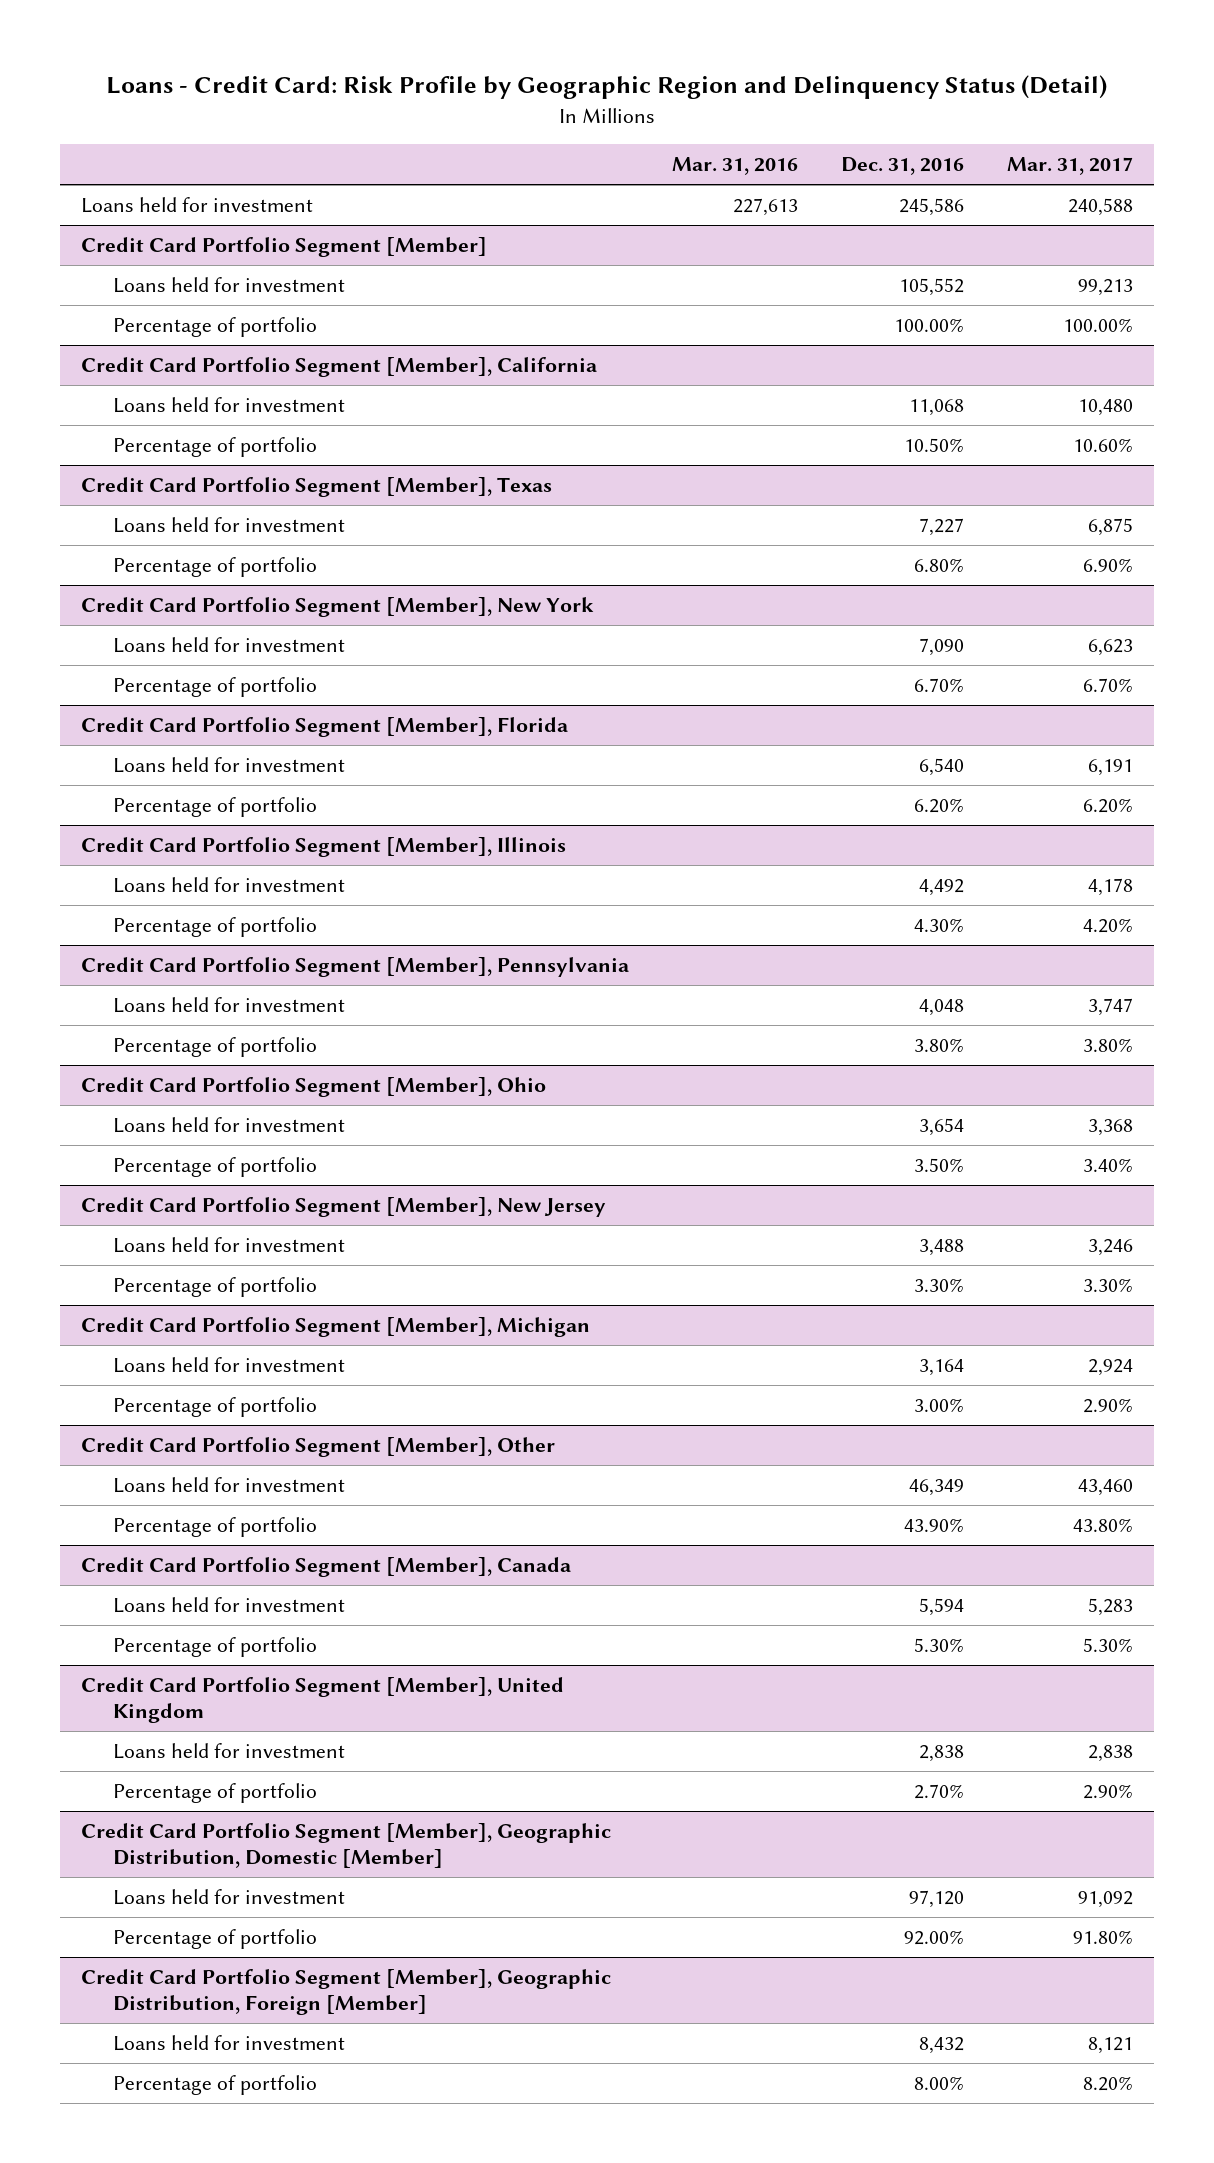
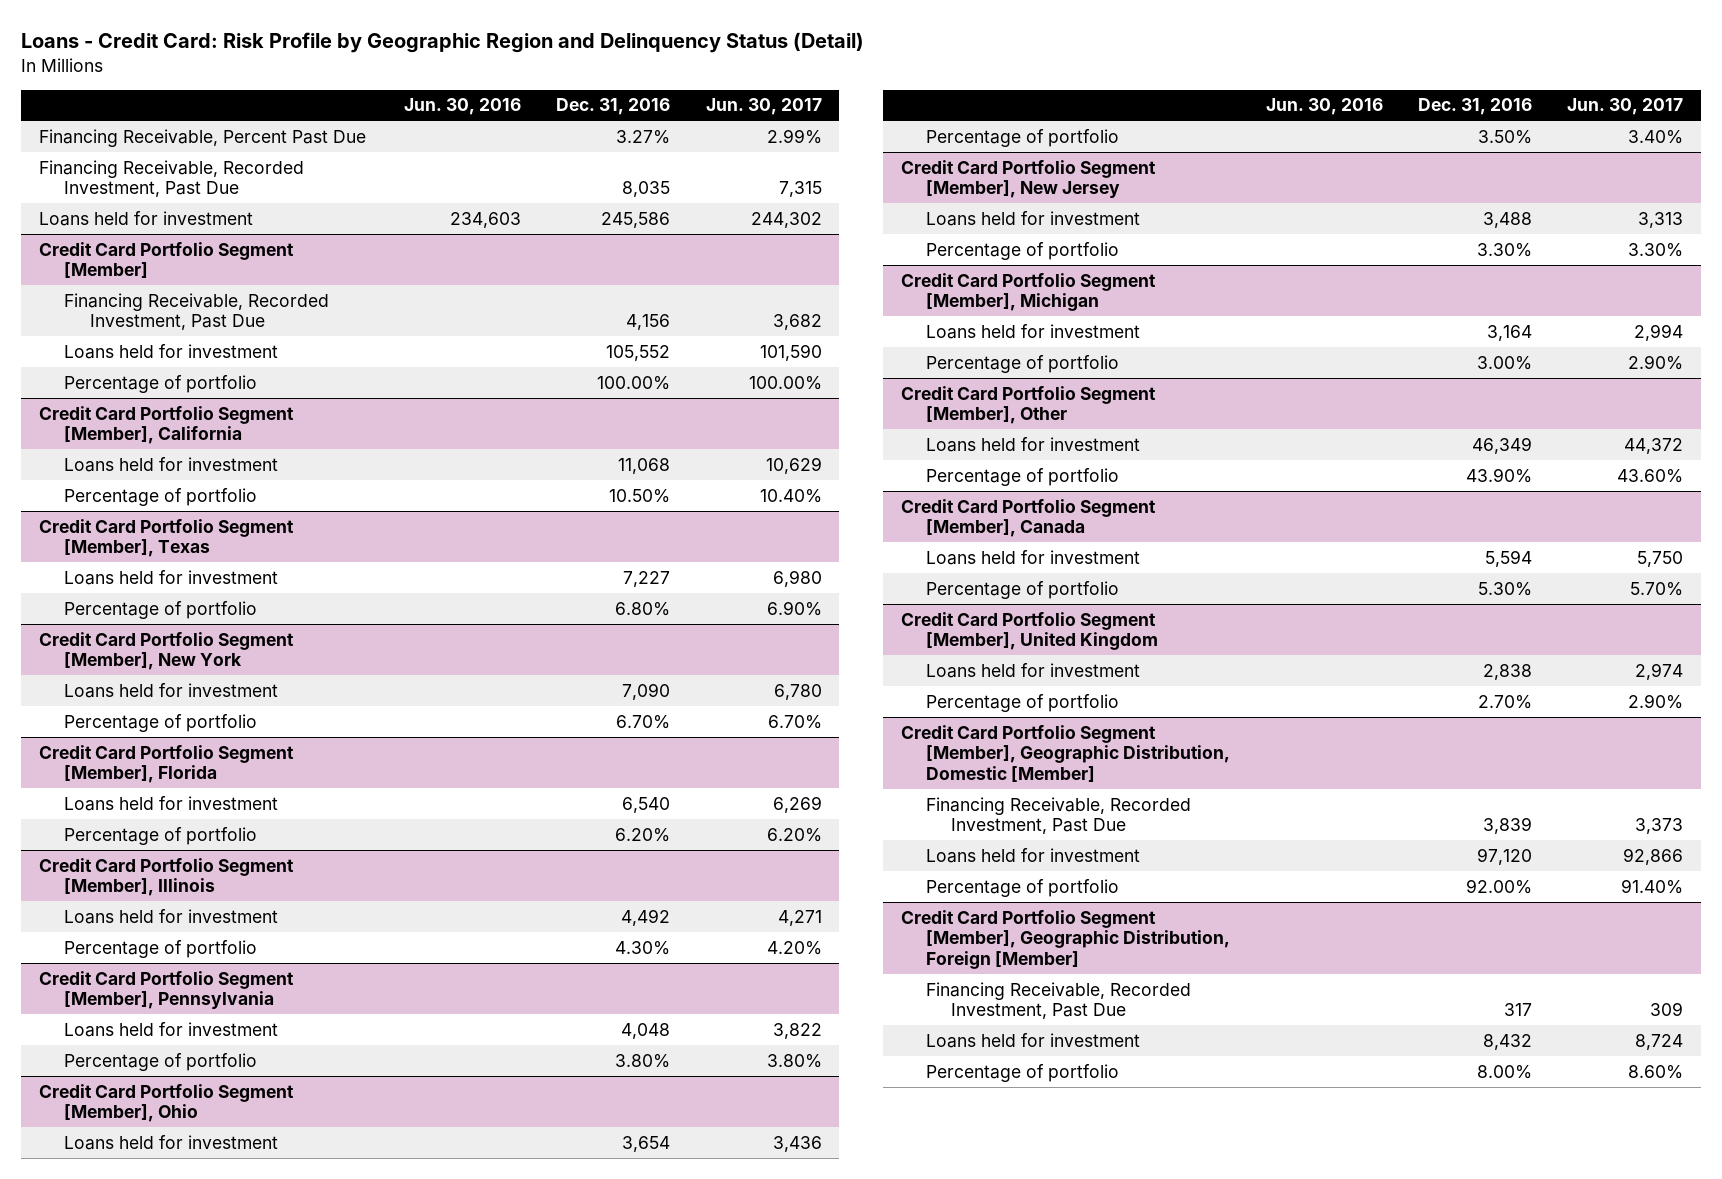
- | Mar. 31, 2016 | Dec. 31, 2016 | Mar. 31, 2017
+ | Jun. 30, 2016 | Dec. 31, 2016 | Jun. 30, 2017
+ Financing Receivable, Percent Past Due | | 3.27% | 2.99%
+ Financing Receivable, Recorded Investment, Past Due | | 8,035 | 7,315
@ Credit Card Portfolio Segment [Member]
+ Financing Receivable, Recorded Investment, Past Due | | 4,156 | 3,682
@ Credit Card Portfolio Segment [Member], Geographic Distribution, Domestic [Member]
+ Financing Receivable, Recorded Investment, Past Due | | 3,839 | 3,373
@ Credit Card Portfolio Segment [Member], Geographic Distribution, Foreign [Member]
+ Financing Receivable, Recorded Investment, Past Due | | 317 | 309

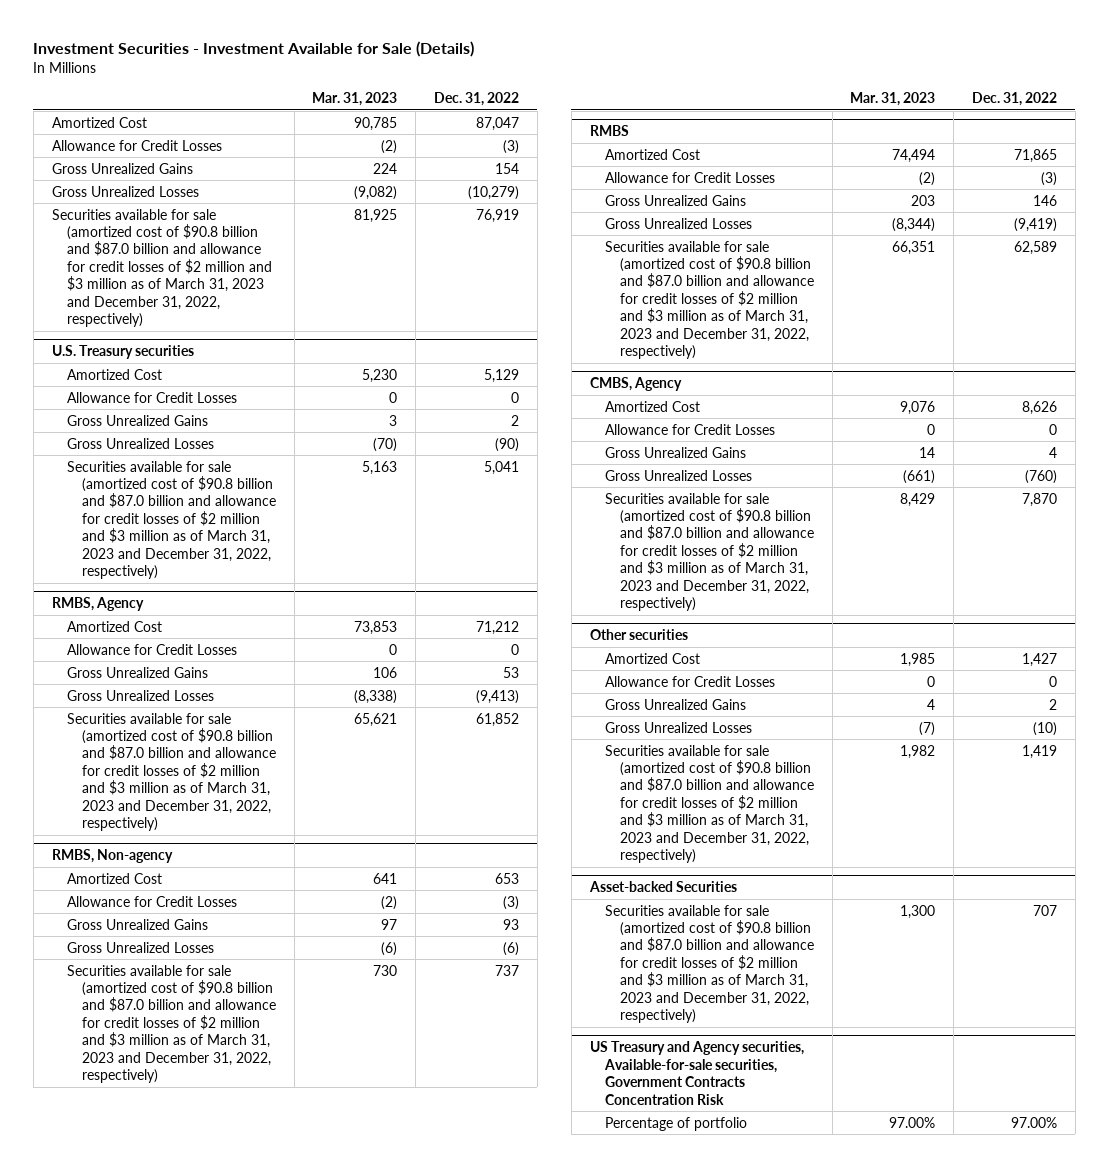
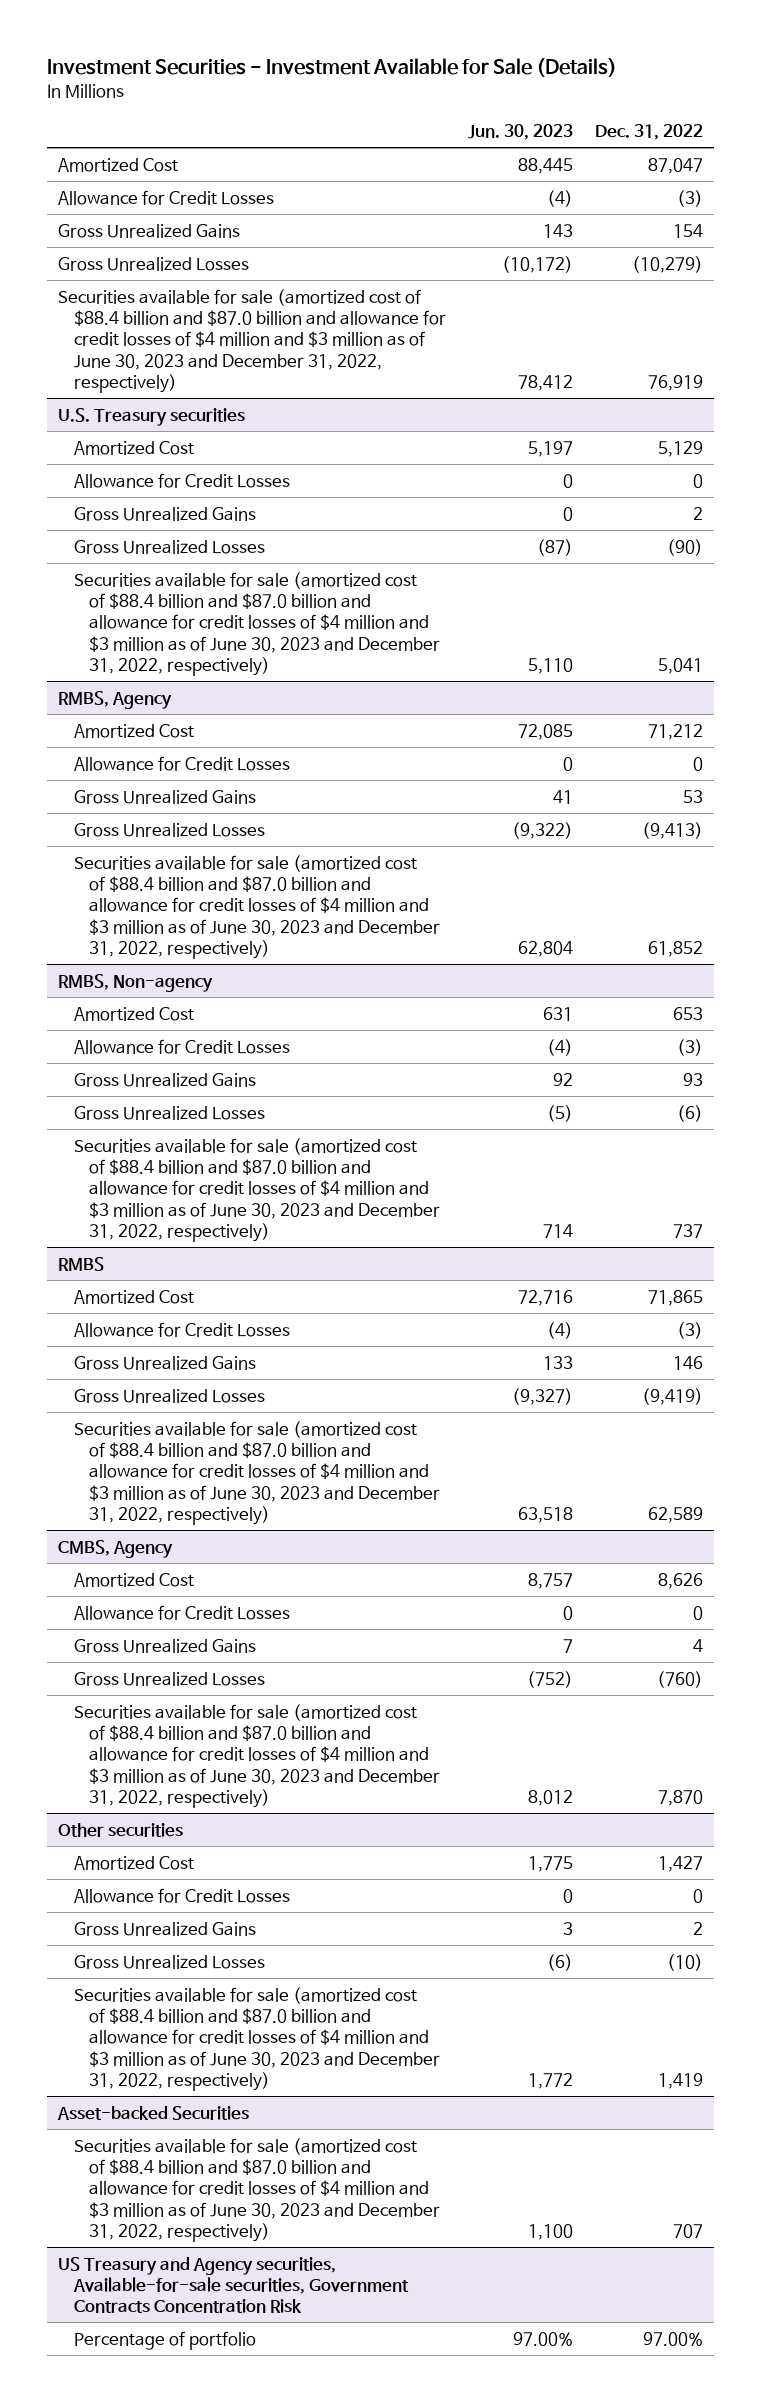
- | Mar. 31, 2023 | Dec. 31, 2022
+ | Jun. 30, 2023 | Dec. 31, 2022
- Securities available for sale (amortized cost of $90.8 billion and $87.0 billion and allowance for credit losses of $2 million and $3 million as of March 31, 2023 and December 31, 2022, respectively) | 81,925 | 76,919
+ Securities available for sale (amortized cost of $88.4 billion and $87.0 billion and allowance for credit losses of $4 million and $3 million as of June 30, 2023 and December 31, 2022, respectively) | 78,412 | 76,919
@ U.S. Treasury securities
- Securities available for sale (amortized cost of $90.8 billion and $87.0 billion and allowance for credit losses of $2 million and $3 million as of March 31, 2023 and December 31, 2022, respectively) | 5,163 | 5,041
+ Securities available for sale (amortized cost of $88.4 billion and $87.0 billion and allowance for credit losses of $4 million and $3 million as of June 30, 2023 and December 31, 2022, respectively) | 5,110 | 5,041
@ RMBS, Agency
- Securities available for sale (amortized cost of $90.8 billion and $87.0 billion and allowance for credit losses of $2 million and $3 million as of March 31, 2023 and December 31, 2022, respectively) | 65,621 | 61,852
+ Securities available for sale (amortized cost of $88.4 billion and $87.0 billion and allowance for credit losses of $4 million and $3 million as of June 30, 2023 and December 31, 2022, respectively) | 62,804 | 61,852
@ RMBS, Non-agency
- Securities available for sale (amortized cost of $90.8 billion and $87.0 billion and allowance for credit losses of $2 million and $3 million as of March 31, 2023 and December 31, 2022, respectively) | 730 | 737
+ Securities available for sale (amortized cost of $88.4 billion and $87.0 billion and allowance for credit losses of $4 million and $3 million as of June 30, 2023 and December 31, 2022, respectively) | 714 | 737
@ RMBS
- Securities available for sale (amortized cost of $90.8 billion and $87.0 billion and allowance for credit losses of $2 million and $3 million as of March 31, 2023 and December 31, 2022, respectively) | 66,351 | 62,589
+ Securities available for sale (amortized cost of $88.4 billion and $87.0 billion and allowance for credit losses of $4 million and $3 million as of June 30, 2023 and December 31, 2022, respectively) | 63,518 | 62,589
@ CMBS, Agency
- Securities available for sale (amortized cost of $90.8 billion and $87.0 billion and allowance for credit losses of $2 million and $3 million as of March 31, 2023 and December 31, 2022, respectively) | 8,429 | 7,870
+ Securities available for sale (amortized cost of $88.4 billion and $87.0 billion and allowance for credit losses of $4 million and $3 million as of June 30, 2023 and December 31, 2022, respectively) | 8,012 | 7,870
@ Other securities
- Securities available for sale (amortized cost of $90.8 billion and $87.0 billion and allowance for credit losses of $2 million and $3 million as of March 31, 2023 and December 31, 2022, respectively) | 1,982 | 1,419
+ Securities available for sale (amortized cost of $88.4 billion and $87.0 billion and allowance for credit losses of $4 million and $3 million as of June 30, 2023 and December 31, 2022, respectively) | 1,772 | 1,419
@ Asset-backed Securities
- Securities available for sale (amortized cost of $90.8 billion and $87.0 billion and allowance for credit losses of $2 million and $3 million as of March 31, 2023 and December 31, 2022, respectively) | 1,300 | 707
+ Securities available for sale (amortized cost of $88.4 billion and $87.0 billion and allowance for credit losses of $4 million and $3 million as of June 30, 2023 and December 31, 2022, respectively) | 1,100 | 707

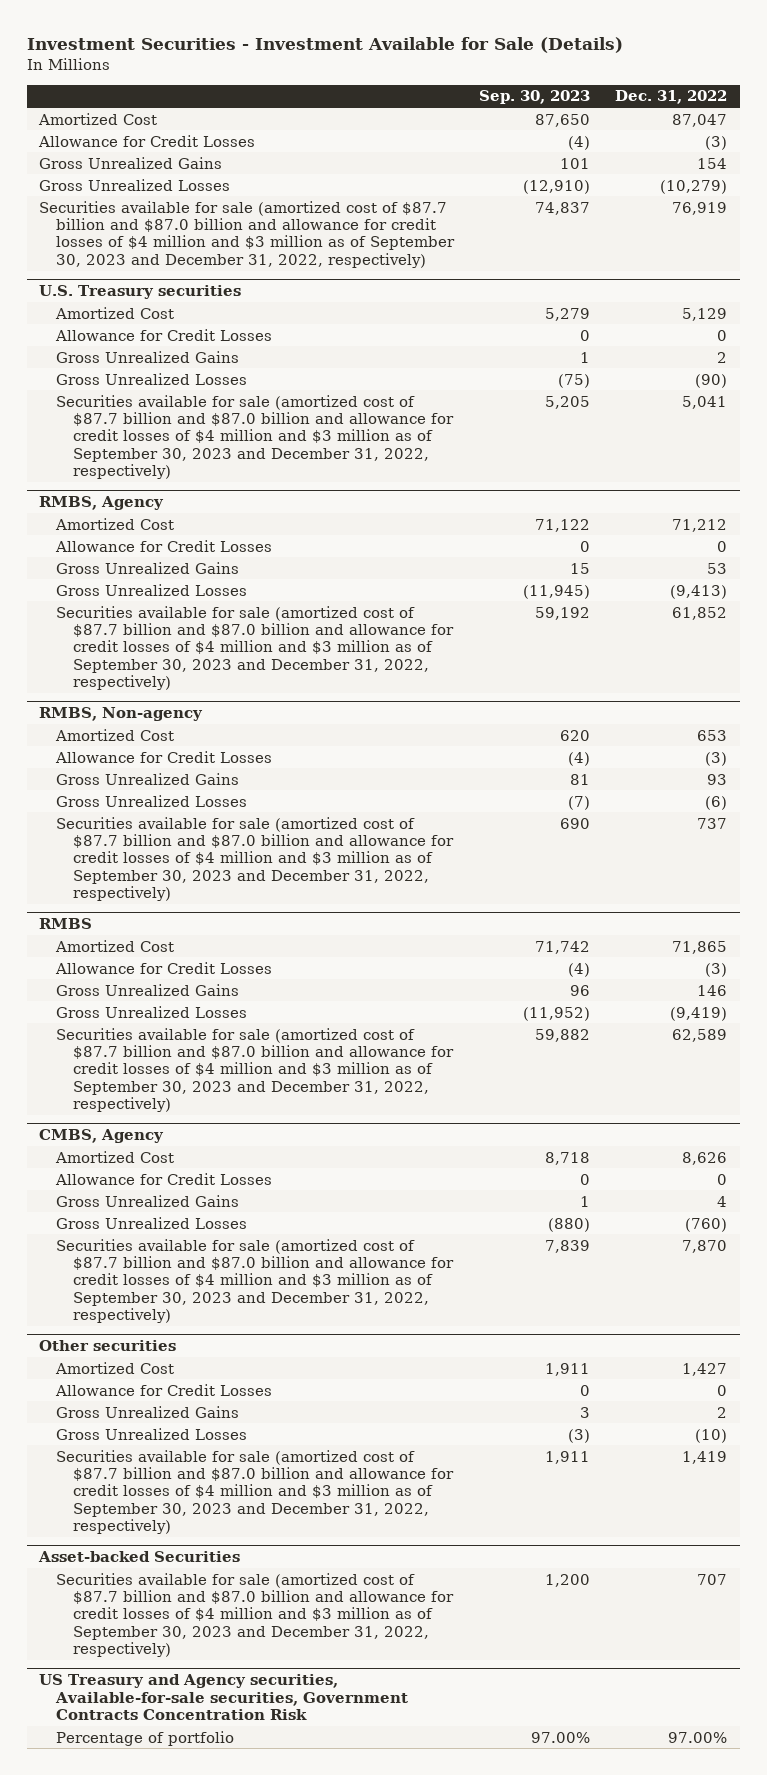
- | Jun. 30, 2023 | Dec. 31, 2022
+ | Sep. 30, 2023 | Dec. 31, 2022
- Securities available for sale (amortized cost of $88.4 billion and $87.0 billion and allowance for credit losses of $4 million and $3 million as of June 30, 2023 and December 31, 2022, respectively) | 78,412 | 76,919
+ Securities available for sale (amortized cost of $87.7 billion and $87.0 billion and allowance for credit losses of $4 million and $3 million as of September 30, 2023 and December 31, 2022, respectively) | 74,837 | 76,919
@ U.S. Treasury securities
- Securities available for sale (amortized cost of $88.4 billion and $87.0 billion and allowance for credit losses of $4 million and $3 million as of June 30, 2023 and December 31, 2022, respectively) | 5,110 | 5,041
+ Securities available for sale (amortized cost of $87.7 billion and $87.0 billion and allowance for credit losses of $4 million and $3 million as of September 30, 2023 and December 31, 2022, respectively) | 5,205 | 5,041
@ RMBS, Agency
- Securities available for sale (amortized cost of $88.4 billion and $87.0 billion and allowance for credit losses of $4 million and $3 million as of June 30, 2023 and December 31, 2022, respectively) | 62,804 | 61,852
+ Securities available for sale (amortized cost of $87.7 billion and $87.0 billion and allowance for credit losses of $4 million and $3 million as of September 30, 2023 and December 31, 2022, respectively) | 59,192 | 61,852
@ RMBS, Non-agency
- Securities available for sale (amortized cost of $88.4 billion and $87.0 billion and allowance for credit losses of $4 million and $3 million as of June 30, 2023 and December 31, 2022, respectively) | 714 | 737
+ Securities available for sale (amortized cost of $87.7 billion and $87.0 billion and allowance for credit losses of $4 million and $3 million as of September 30, 2023 and December 31, 2022, respectively) | 690 | 737
@ RMBS
- Securities available for sale (amortized cost of $88.4 billion and $87.0 billion and allowance for credit losses of $4 million and $3 million as of June 30, 2023 and December 31, 2022, respectively) | 63,518 | 62,589
+ Securities available for sale (amortized cost of $87.7 billion and $87.0 billion and allowance for credit losses of $4 million and $3 million as of September 30, 2023 and December 31, 2022, respectively) | 59,882 | 62,589
@ CMBS, Agency
- Securities available for sale (amortized cost of $88.4 billion and $87.0 billion and allowance for credit losses of $4 million and $3 million as of June 30, 2023 and December 31, 2022, respectively) | 8,012 | 7,870
+ Securities available for sale (amortized cost of $87.7 billion and $87.0 billion and allowance for credit losses of $4 million and $3 million as of September 30, 2023 and December 31, 2022, respectively) | 7,839 | 7,870
@ Other securities
- Securities available for sale (amortized cost of $88.4 billion and $87.0 billion and allowance for credit losses of $4 million and $3 million as of June 30, 2023 and December 31, 2022, respectively) | 1,772 | 1,419
+ Securities available for sale (amortized cost of $87.7 billion and $87.0 billion and allowance for credit losses of $4 million and $3 million as of September 30, 2023 and December 31, 2022, respectively) | 1,911 | 1,419
@ Asset-backed Securities
- Securities available for sale (amortized cost of $88.4 billion and $87.0 billion and allowance for credit losses of $4 million and $3 million as of June 30, 2023 and December 31, 2022, respectively) | 1,100 | 707
+ Securities available for sale (amortized cost of $87.7 billion and $87.0 billion and allowance for credit losses of $4 million and $3 million as of September 30, 2023 and December 31, 2022, respectively) | 1,200 | 707

